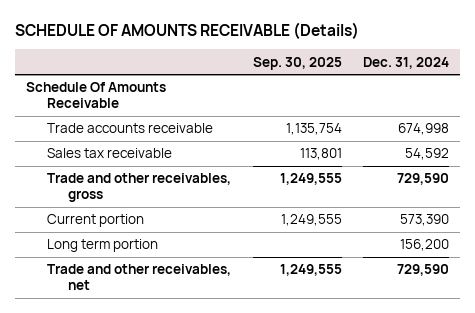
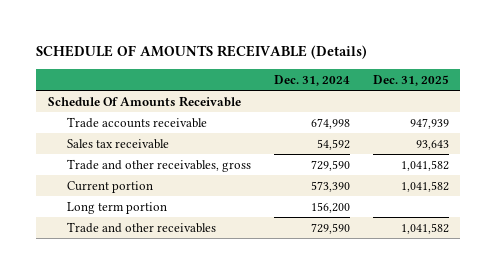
- | Sep. 30, 2025 | Dec. 31, 2024
+ | Dec. 31, 2024 | Dec. 31, 2025
- Trade and other receivables, net | 1,249,555 | 729,590
+ Trade and other receivables | 729,590 | 1,041,582

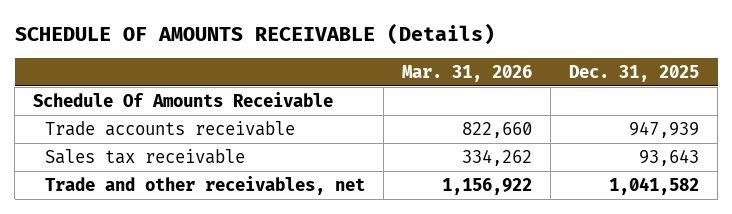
- | Dec. 31, 2024 | Dec. 31, 2025
+ | Mar. 31, 2026 | Dec. 31, 2025
- Trade and other receivables, gross | 729,590 | 1,041,582
- Current portion | 573,390 | 1,041,582
- Long term portion | 156,200 |
- Trade and other receivables | 729,590 | 1,041,582
+ Trade and other receivables, net | 1,156,922 | 1,041,582

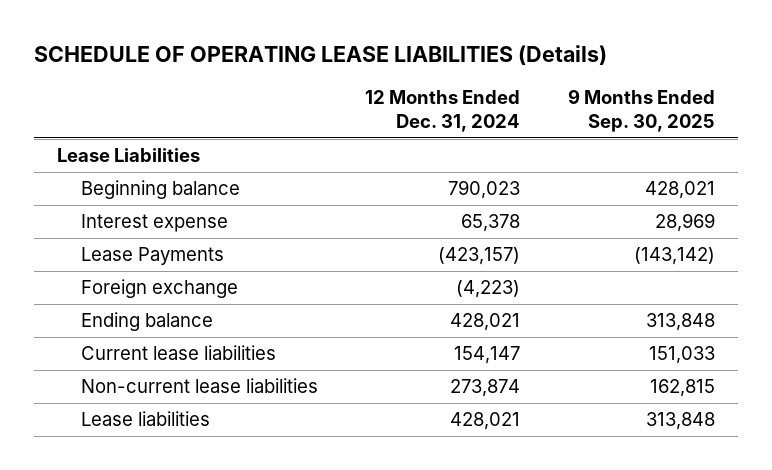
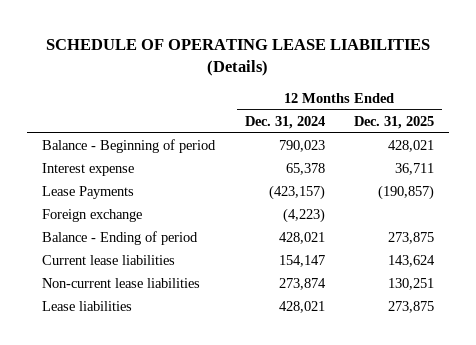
- | 12 Months Ended Dec. 31, 2024 | 9 Months Ended Sep. 30, 2025
+ | 12 Months Ended Dec. 31, 2024 | 12 Months Ended Dec. 31, 2025
- Lease Liabilities
- Beginning balance | 790,023 | 428,021
+ Balance - Beginning of period | 790,023 | 428,021
- Ending balance | 428,021 | 313,848
+ Balance - Ending of period | 428,021 | 273,875

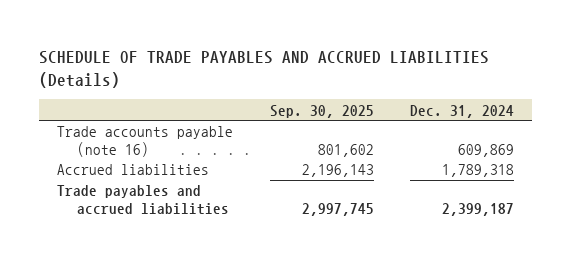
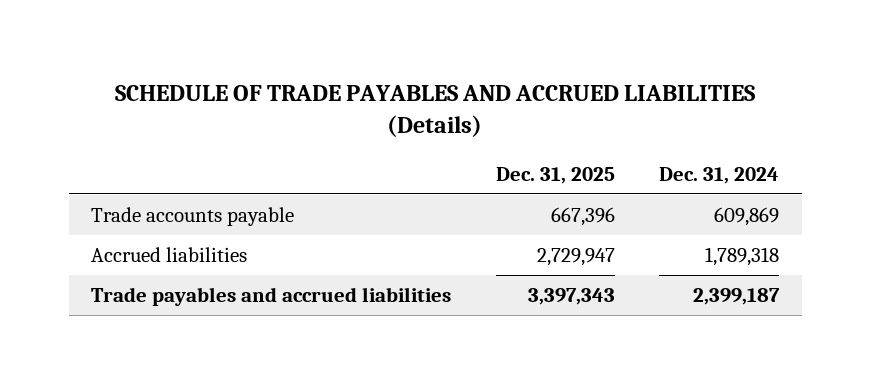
- | Sep. 30, 2025 | Dec. 31, 2024
+ | Dec. 31, 2025 | Dec. 31, 2024
- Trade accounts payable (note 16) | 801,602 | 609,869
+ Trade accounts payable | 667,396 | 609,869

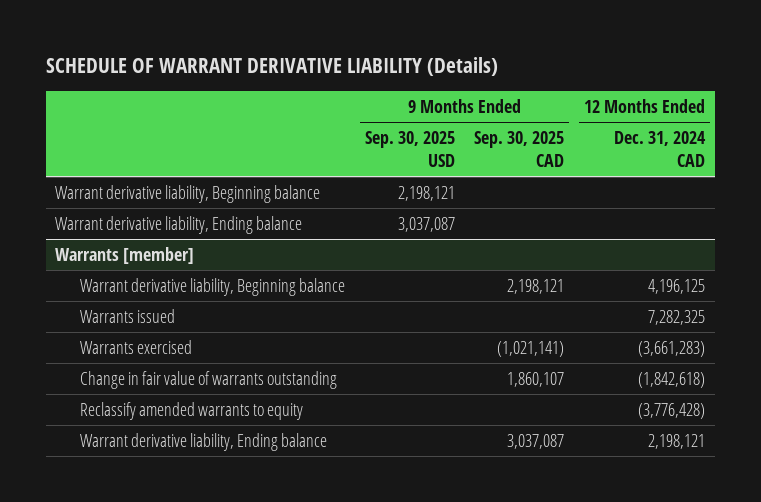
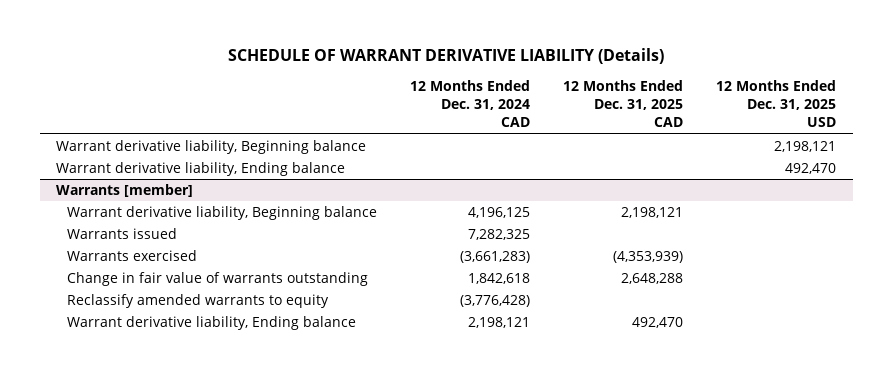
- | 9 Months Ended Sep. 30, 2025 USD | 9 Months Ended Sep. 30, 2025 CAD | 12 Months Ended Dec. 31, 2024 CAD
+ | 12 Months Ended Dec. 31, 2024 CAD | 12 Months Ended Dec. 31, 2025 CAD | 12 Months Ended Dec. 31, 2025 USD
@ Warrants [member]
- Change in fair value of warrants outstanding | | 1,860,107 | (1,842,618)
+ Change in fair value of warrants outstanding | 1,842,618 | 2,648,288 |

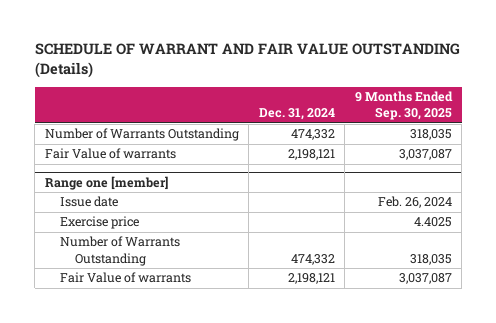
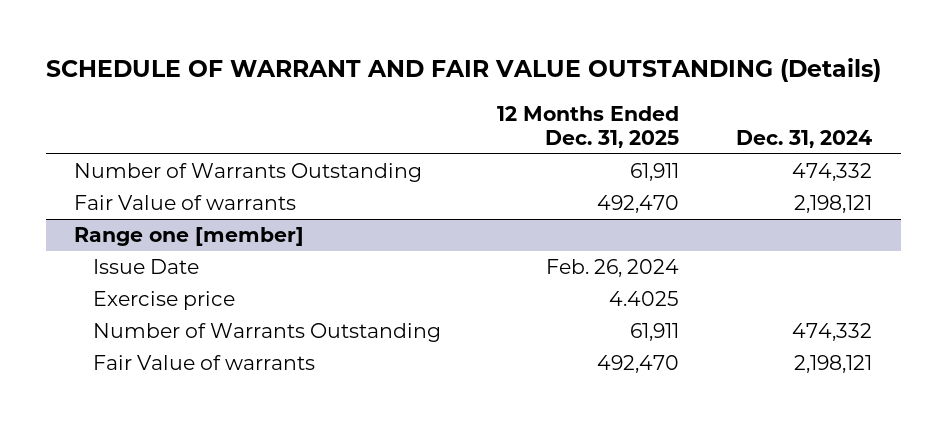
- | Dec. 31, 2024 | 9 Months Ended Sep. 30, 2025
+ | 12 Months Ended Dec. 31, 2025 | Dec. 31, 2024
@ Range one [member]
- Issue date | | Feb. 26, 2024
+ Issue Date | Feb. 26, 2024 |

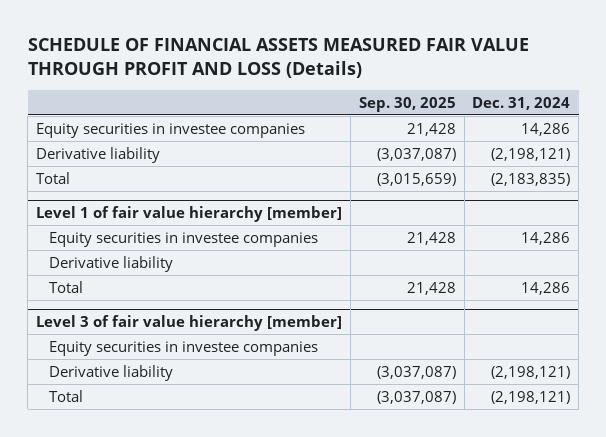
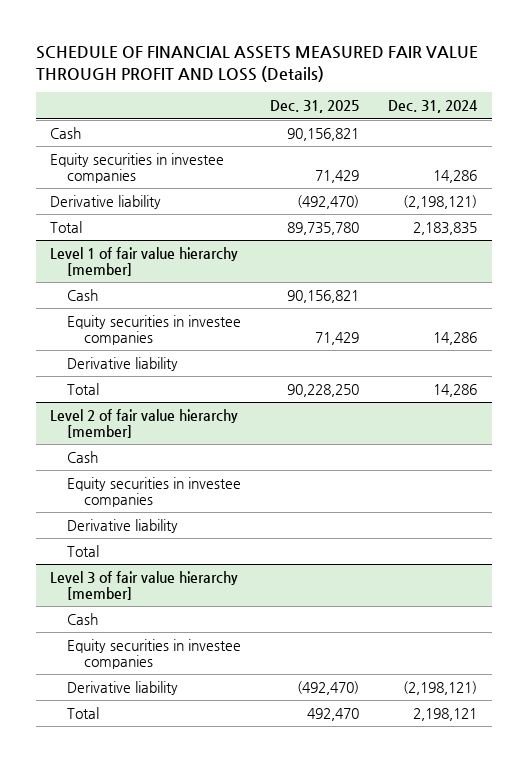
- | Sep. 30, 2025 | Dec. 31, 2024
+ | Dec. 31, 2025 | Dec. 31, 2024
+ Cash | 90,156,821 |
- Total | (3,015,659) | (2,183,835)
+ Total | 89,735,780 | 2,183,835
@ Level 1 of fair value hierarchy [member]
+ Cash | 90,156,821 |
+ Level 2 of fair value hierarchy [member]
+ Cash
+ Equity securities in investee companies
+ Derivative liability
+ Total
@ Level 3 of fair value hierarchy [member]
+ Cash
- Total | (3,037,087) | (2,198,121)
+ Total | 492,470 | 2,198,121

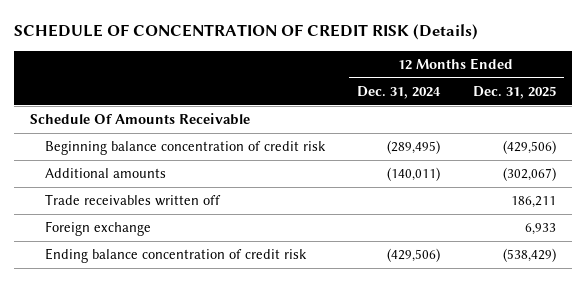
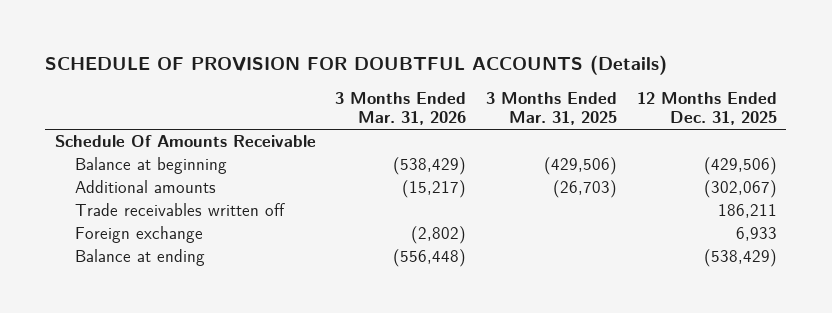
- SCHEDULE OF CONCENTRATION OF CREDIT RISK (Details)
+ SCHEDULE OF PROVISION FOR DOUBTFUL ACCOUNTS (Details)
- | 12 Months Ended Dec. 31, 2024 | 12 Months Ended Dec. 31, 2025
+ | 3 Months Ended Mar. 31, 2026 | 3 Months Ended Mar. 31, 2025 | 12 Months Ended Dec. 31, 2025
- Beginning balance concentration of credit risk | (289,495) | (429,506)
+ Balance at beginning | (538,429) | (429,506) | (429,506)
- Ending balance concentration of credit risk | (429,506) | (538,429)
+ Balance at ending | (556,448) | | (538,429)

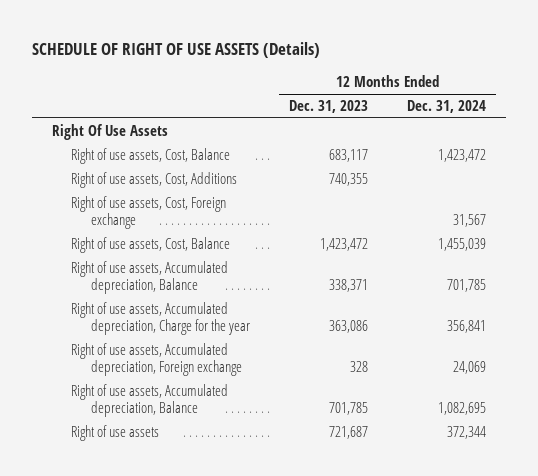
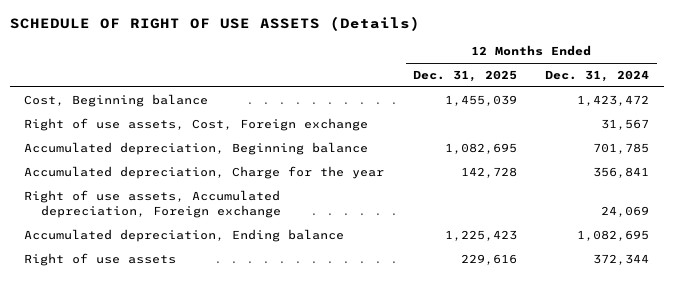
- | 12 Months Ended Dec. 31, 2023 | 12 Months Ended Dec. 31, 2024
+ | 12 Months Ended Dec. 31, 2025 | 12 Months Ended Dec. 31, 2024
- Right Of Use Assets
- Right of use assets, Cost, Balance | 683,117 | 1,423,472
- Right of use assets, Cost, Additions | 740,355 |
+ Cost, Beginning balance | 1,455,039 | 1,423,472
- Right of use assets, Cost, Balance | 1,423,472 | 1,455,039
- Right of use assets, Accumulated depreciation, Balance | 338,371 | 701,785
- Right of use assets, Accumulated depreciation, Charge for the year | 363,086 | 356,841
+ Accumulated depreciation, Beginning balance | 1,082,695 | 701,785
+ Accumulated depreciation, Charge for the year | 142,728 | 356,841
- Right of use assets, Accumulated depreciation, Balance | 701,785 | 1,082,695
+ Accumulated depreciation, Ending balance | 1,225,423 | 1,082,695

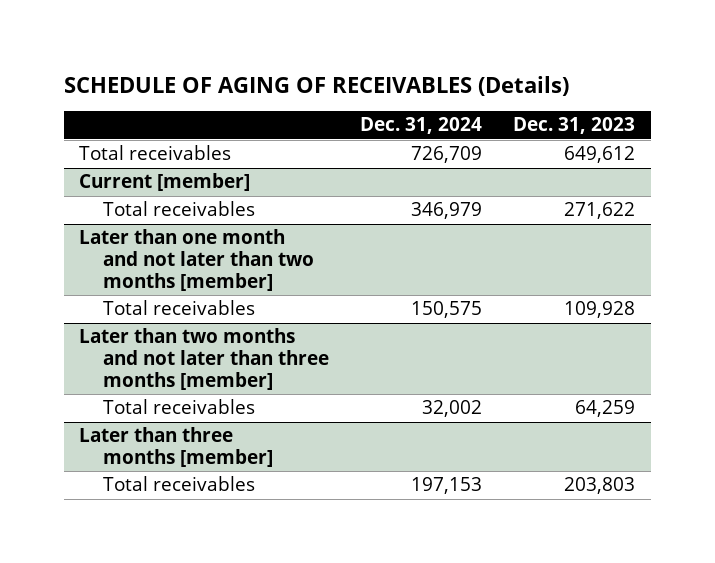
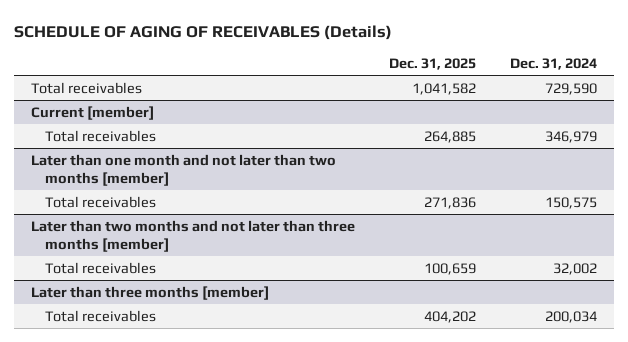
- | Dec. 31, 2024 | Dec. 31, 2023
+ | Dec. 31, 2025 | Dec. 31, 2024
- Total receivables | 726,709 | 649,612
+ Total receivables | 1,041,582 | 729,590
@ Later than three months [member]
- Total receivables | 197,153 | 203,803
+ Total receivables | 404,202 | 200,034

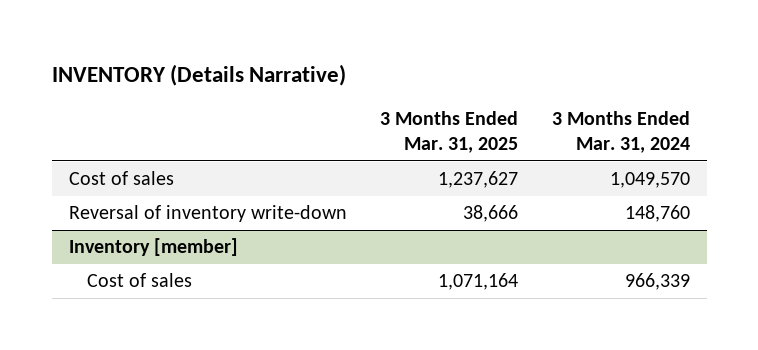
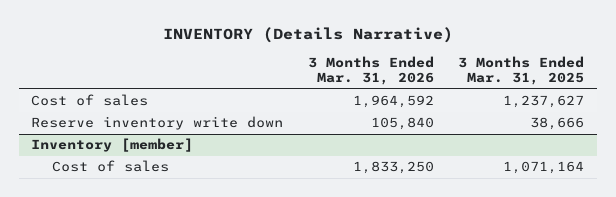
- | 3 Months Ended Mar. 31, 2025 | 3 Months Ended Mar. 31, 2024
+ | 3 Months Ended Mar. 31, 2026 | 3 Months Ended Mar. 31, 2025
- Reversal of inventory write-down | 38,666 | 148,760
+ Reserve inventory write down | 105,840 | 38,666

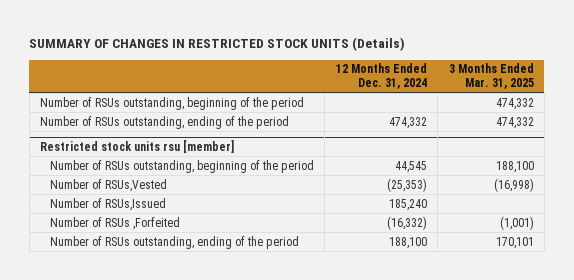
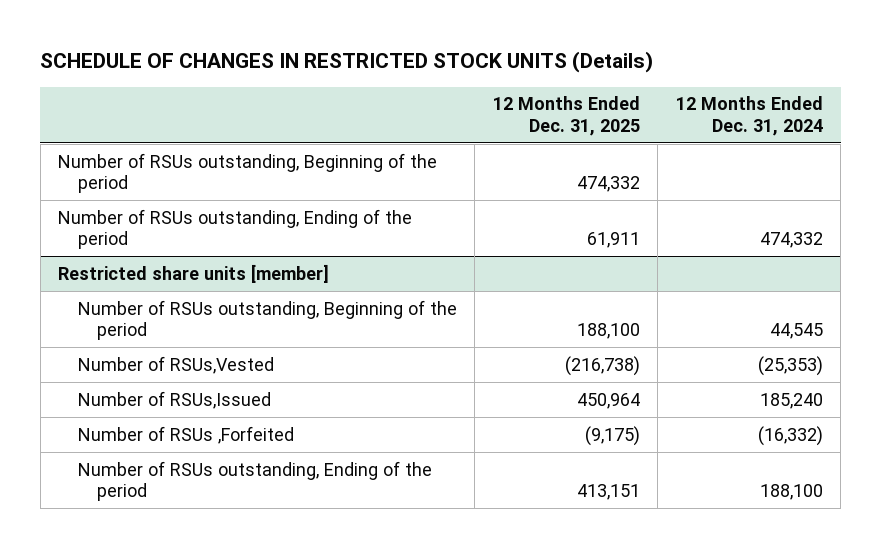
- SUMMARY OF CHANGES IN RESTRICTED STOCK UNITS (Details)
+ SCHEDULE OF CHANGES IN RESTRICTED STOCK UNITS (Details)
- | 12 Months Ended Dec. 31, 2024 | 3 Months Ended Mar. 31, 2025
+ | 12 Months Ended Dec. 31, 2025 | 12 Months Ended Dec. 31, 2024
- Number of RSUs outstanding, beginning of the period | | 474,332
- Number of RSUs outstanding, ending of the period | 474,332 | 474,332
- Restricted stock units rsu [member]
- Number of RSUs outstanding, beginning of the period | 44,545 | 188,100
+ Number of RSUs outstanding, Beginning of the period | 474,332 |
+ Number of RSUs outstanding, Ending of the period | 61,911 | 474,332
+ Restricted share units [member]
+ Number of RSUs outstanding, Beginning of the period | 188,100 | 44,545
- Number of RSUs outstanding, ending of the period | 188,100 | 170,101
+ Number of RSUs outstanding, Ending of the period | 413,151 | 188,100

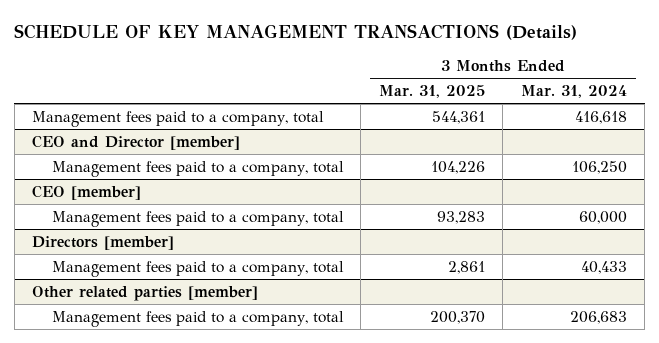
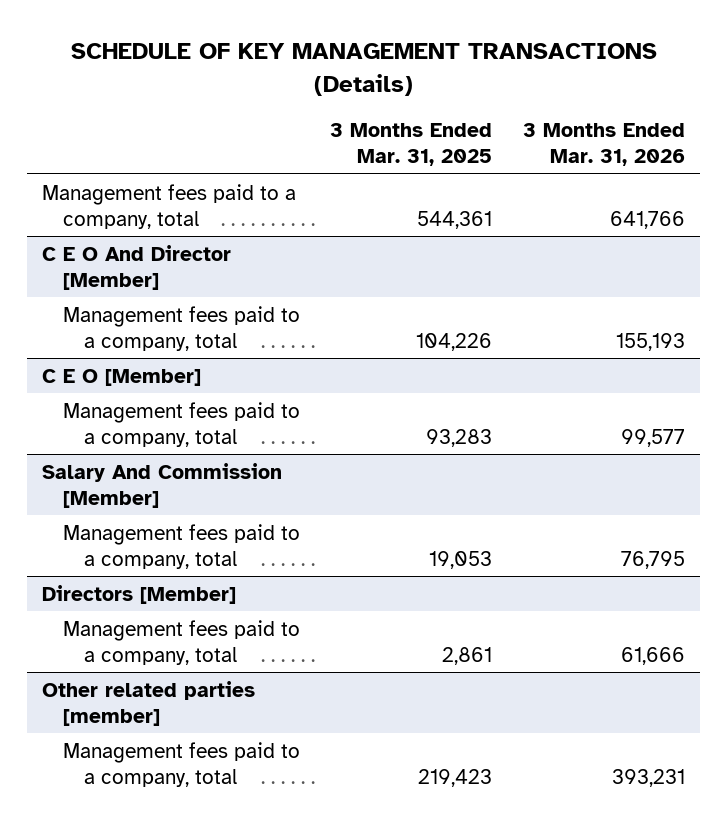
- | 3 Months Ended Mar. 31, 2025 | 3 Months Ended Mar. 31, 2024
+ | 3 Months Ended Mar. 31, 2025 | 3 Months Ended Mar. 31, 2026
- CEO and Director [member]
+ C E O And Director [Member]
- CEO [member]
+ C E O [Member]
- Directors [member]
+ Salary And Commission [Member]
+ Management fees paid to a company, total | 19,053 | 76,795
+ Directors [Member]
@ Other related parties [member]
- Management fees paid to a company, total | 200,370 | 206,683
+ Management fees paid to a company, total | 219,423 | 393,231

